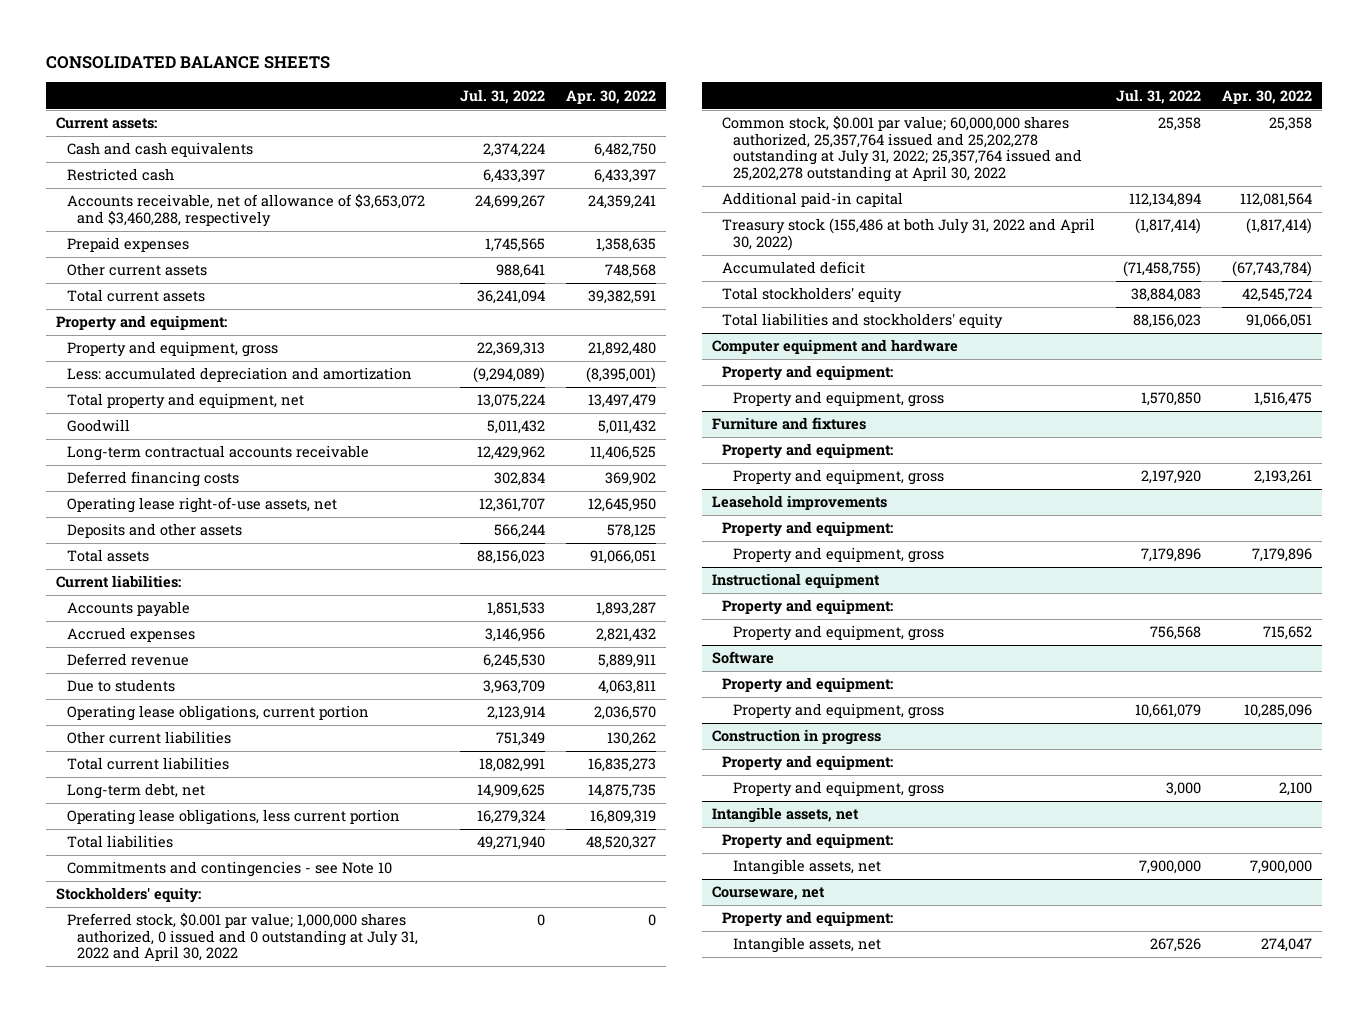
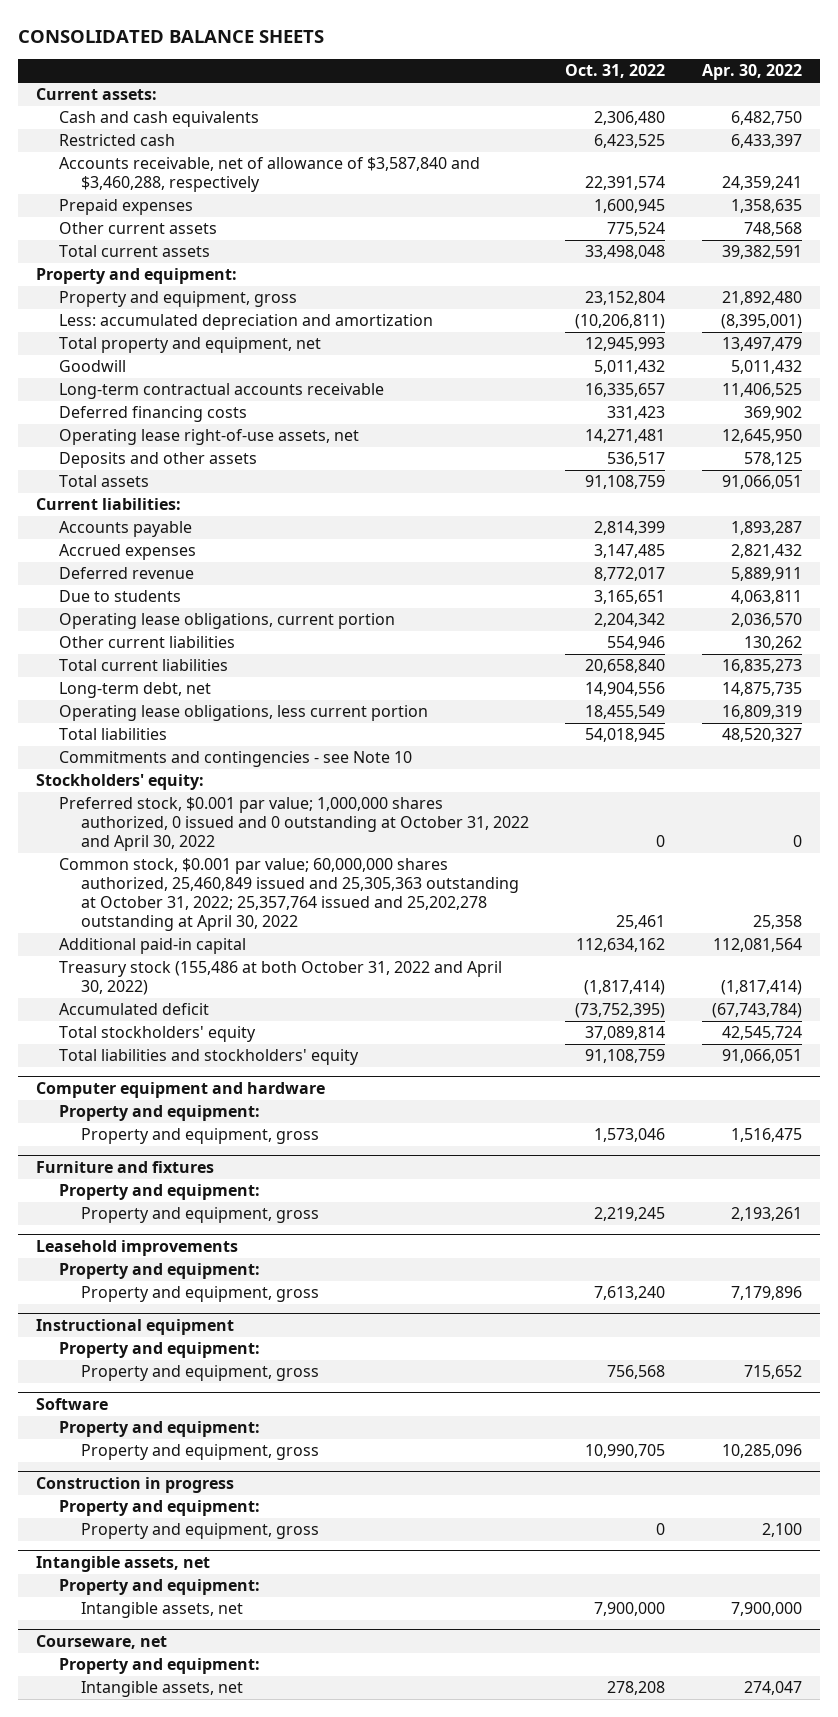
- | Jul. 31, 2022 | Apr. 30, 2022
+ | Oct. 31, 2022 | Apr. 30, 2022
- Accounts receivable, net of allowance of $3,653,072 and $3,460,288, respectively | 24,699,267 | 24,359,241
+ Accounts receivable, net of allowance of $3,587,840 and $3,460,288, respectively | 22,391,574 | 24,359,241
- Preferred stock, $0.001 par value; 1,000,000 shares authorized, 0 issued and 0 outstanding at July 31, 2022 and April 30, 2022 | 0 | 0
- Common stock, $0.001 par value; 60,000,000 shares authorized, 25,357,764 issued and 25,202,278 outstanding at July 31, 2022; 25,357,764 issued and 25,202,278 outstanding at April 30, 2022 | 25,358 | 25,358
+ Preferred stock, $0.001 par value; 1,000,000 shares authorized, 0 issued and 0 outstanding at October 31, 2022 and April 30, 2022 | 0 | 0
+ Common stock, $0.001 par value; 60,000,000 shares authorized, 25,460,849 issued and 25,305,363 outstanding at October 31, 2022; 25,357,764 issued and 25,202,278 outstanding at April 30, 2022 | 25,461 | 25,358
- Treasury stock (155,486 at both July 31, 2022 and April 30, 2022) | (1,817,414) | (1,817,414)
+ Treasury stock (155,486 at both October 31, 2022 and April 30, 2022) | (1,817,414) | (1,817,414)

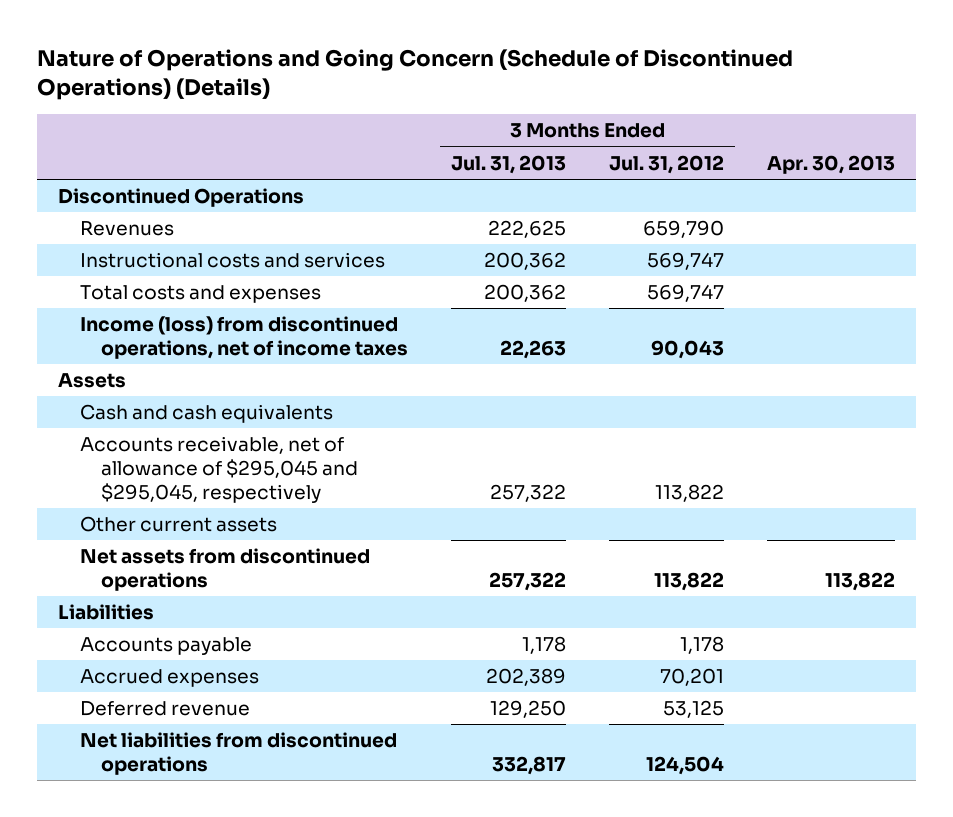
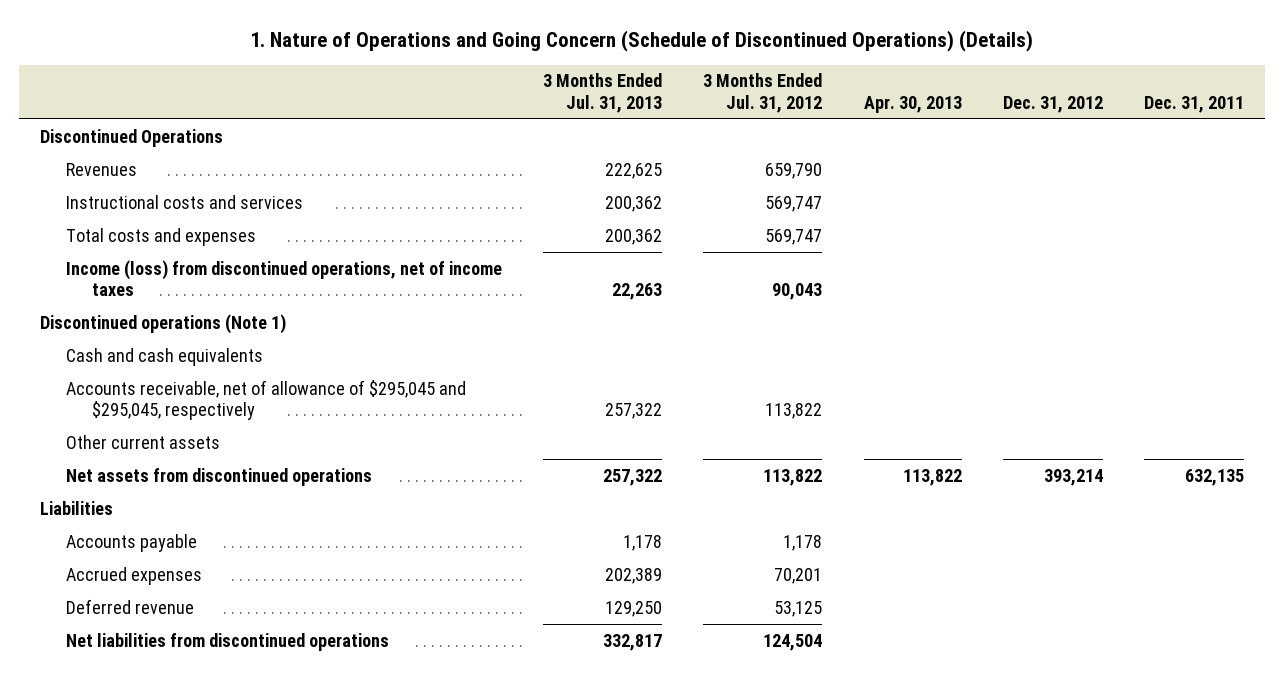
- Nature of Operations and Going Concern (Schedule of Discontinued Operations) (Details)
+ 1. Nature of Operations and Going Concern (Schedule of Discontinued Operations) (Details)
- | 3 Months Ended Jul. 31, 2013 | 3 Months Ended Jul. 31, 2012 | Apr. 30, 2013
+ | 3 Months Ended Jul. 31, 2013 | 3 Months Ended Jul. 31, 2012 | Apr. 30, 2013 | Dec. 31, 2012 | Dec. 31, 2011
- Assets
+ Discontinued operations (Note 1)

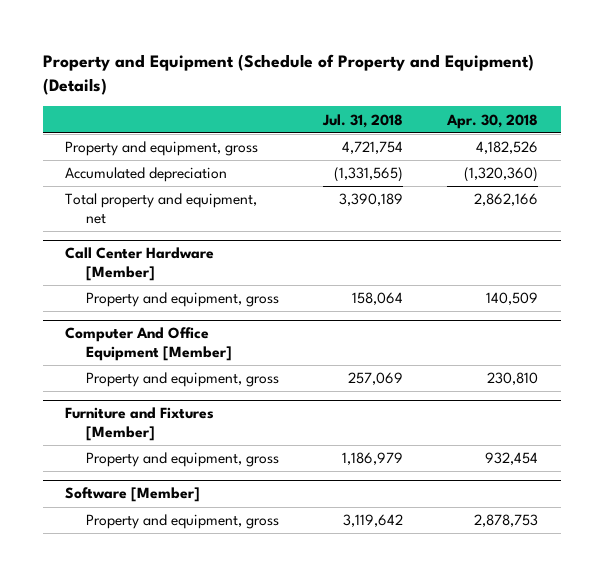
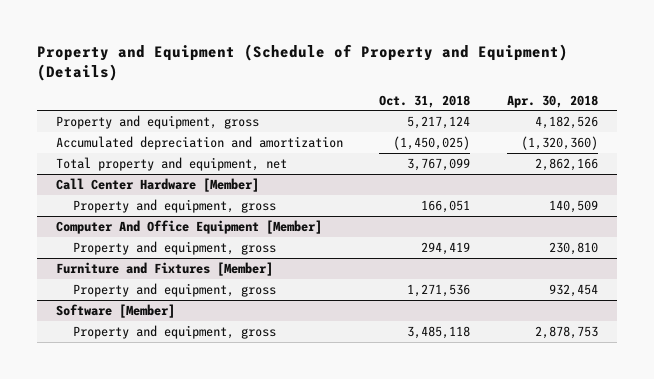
- | Jul. 31, 2018 | Apr. 30, 2018
+ | Oct. 31, 2018 | Apr. 30, 2018
- Accumulated depreciation | (1,331,565) | (1,320,360)
+ Accumulated depreciation and amortization | (1,450,025) | (1,320,360)

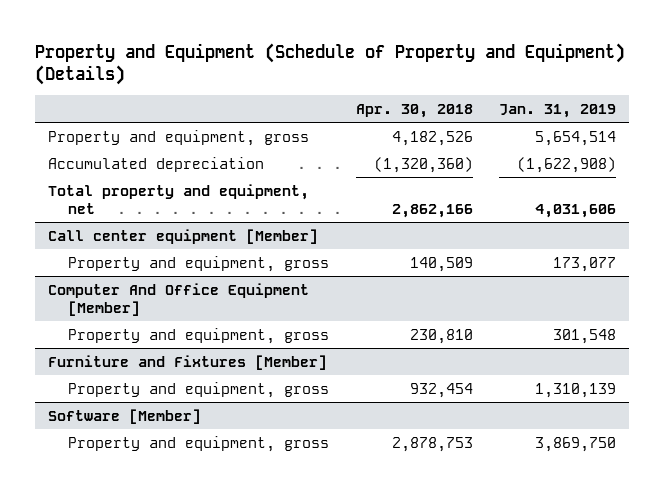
- | Oct. 31, 2018 | Apr. 30, 2018
+ | Apr. 30, 2018 | Jan. 31, 2019
- Accumulated depreciation and amortization | (1,450,025) | (1,320,360)
+ Accumulated depreciation | (1,320,360) | (1,622,908)
- Call Center Hardware [Member]
+ Call center equipment [Member]

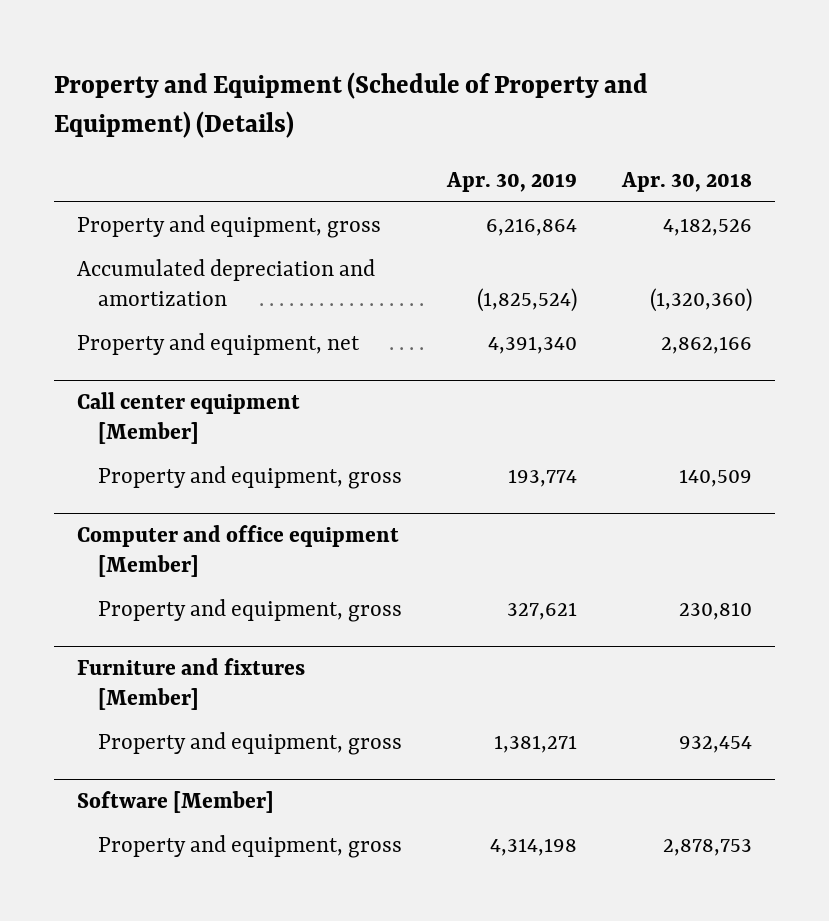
- | Apr. 30, 2018 | Jan. 31, 2019
+ | Apr. 30, 2019 | Apr. 30, 2018
- Accumulated depreciation | (1,320,360) | (1,622,908)
- Total property and equipment, net | 2,862,166 | 4,031,606
+ Accumulated depreciation and amortization | (1,825,524) | (1,320,360)
+ Property and equipment, net | 4,391,340 | 2,862,166
- Computer And Office Equipment [Member]
+ Computer and office equipment [Member]
- Furniture and Fixtures [Member]
+ Furniture and fixtures [Member]

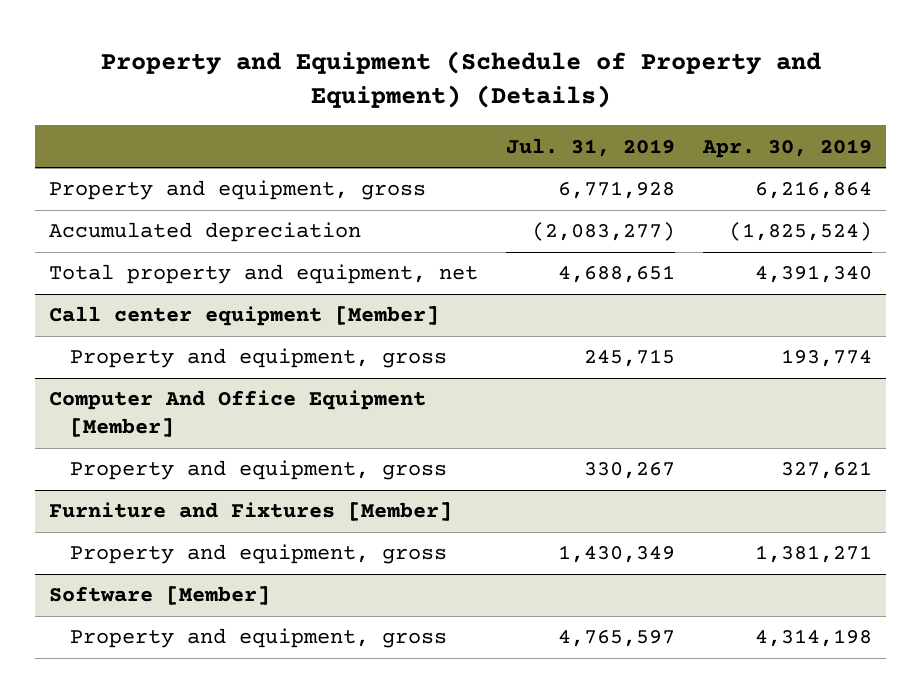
- | Apr. 30, 2019 | Apr. 30, 2018
+ | Jul. 31, 2019 | Apr. 30, 2019
- Accumulated depreciation and amortization | (1,825,524) | (1,320,360)
- Property and equipment, net | 4,391,340 | 2,862,166
+ Accumulated depreciation | (2,083,277) | (1,825,524)
+ Total property and equipment, net | 4,688,651 | 4,391,340
- Computer and office equipment [Member]
+ Computer And Office Equipment [Member]
- Furniture and fixtures [Member]
+ Furniture and Fixtures [Member]

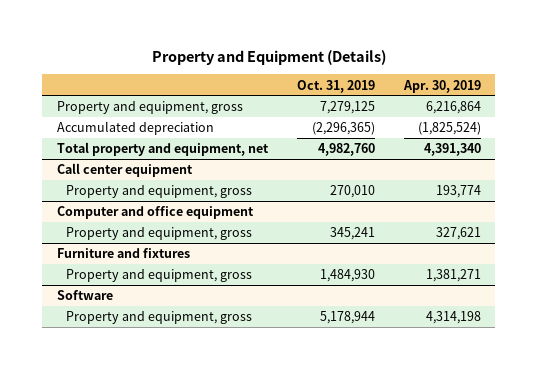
- Property and Equipment (Schedule of Property and Equipment) (Details)
+ Property and Equipment (Details)
- | Jul. 31, 2019 | Apr. 30, 2019
+ | Oct. 31, 2019 | Apr. 30, 2019
- Call center equipment [Member]
+ Call center equipment
- Computer And Office Equipment [Member]
+ Computer and office equipment
- Furniture and Fixtures [Member]
+ Furniture and fixtures
- Software [Member]
+ Software

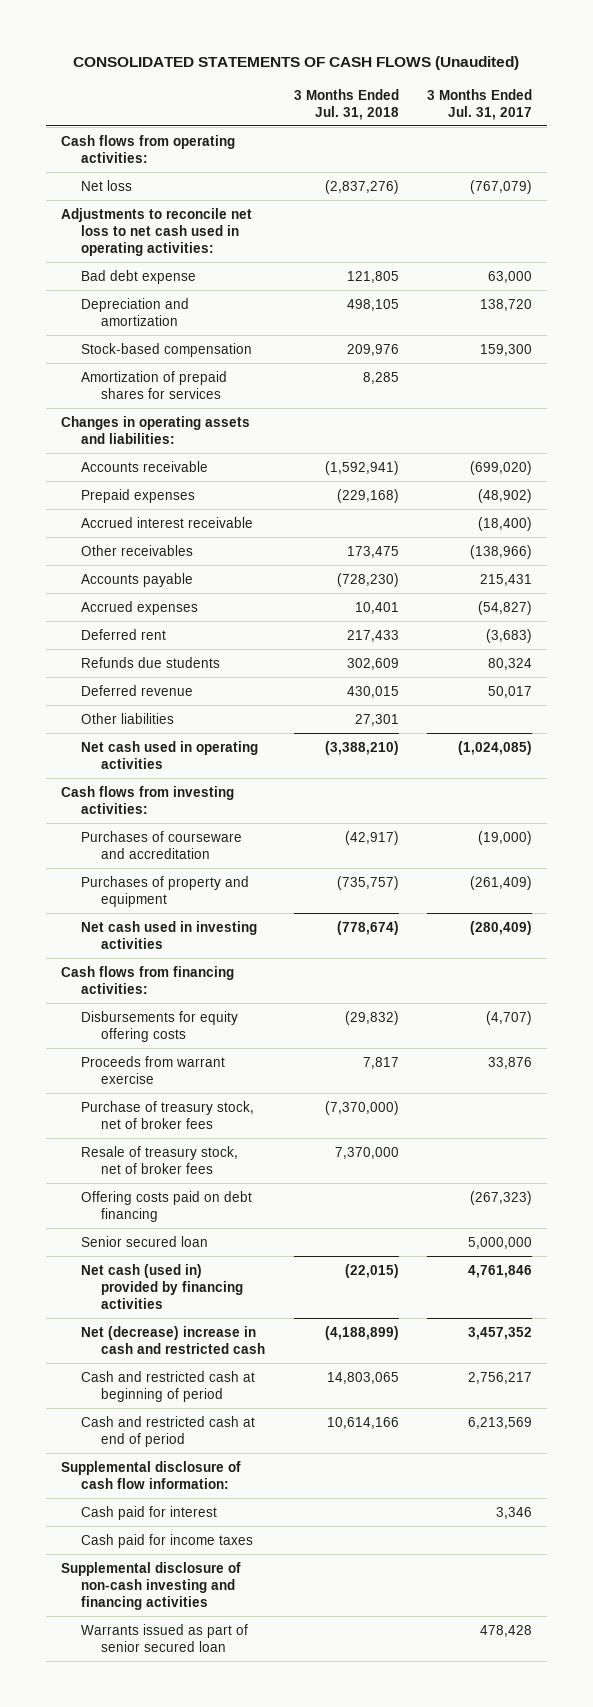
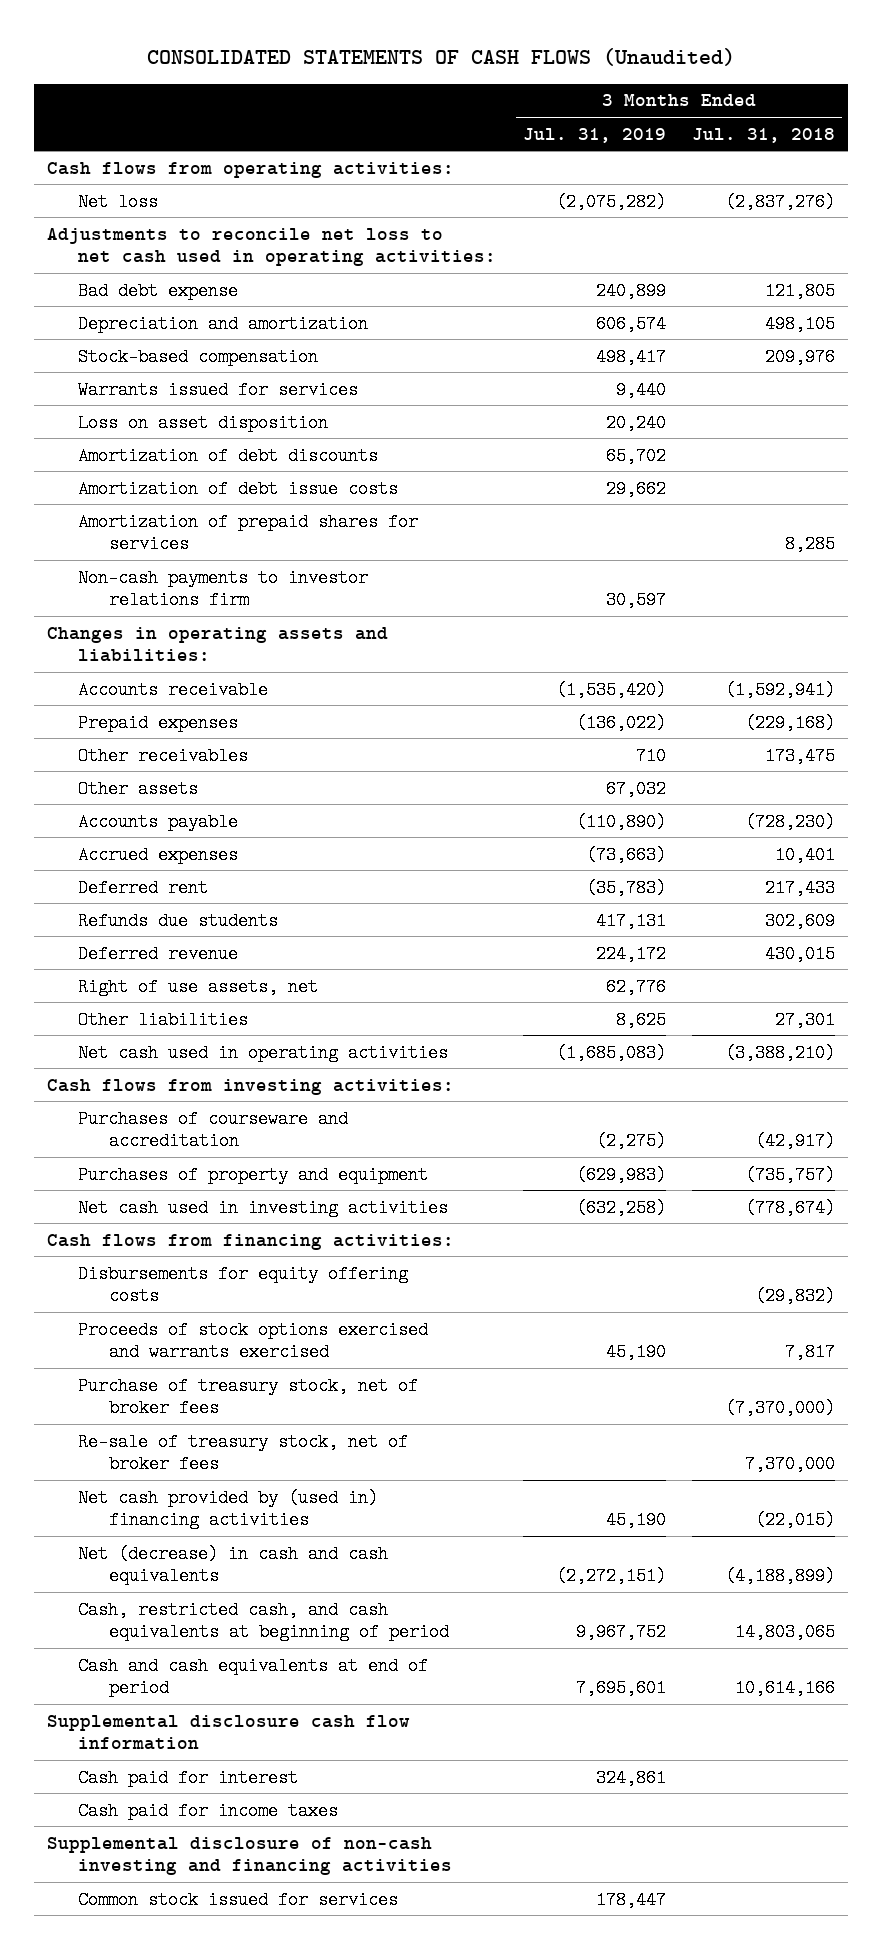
- | 3 Months Ended Jul. 31, 2018 | 3 Months Ended Jul. 31, 2017
+ | 3 Months Ended Jul. 31, 2019 | 3 Months Ended Jul. 31, 2018
+ Warrants issued for services | 9,440 |
+ Loss on asset disposition | 20,240 |
+ Amortization of debt discounts | 65,702 |
+ Amortization of debt issue costs | 29,662 |
+ Non-cash payments to investor relations firm | 30,597 |
- Accrued interest receivable | | (18,400)
+ Other assets | 67,032 |
+ Right of use assets, net | 62,776 |
- Proceeds from warrant exercise | 7,817 | 33,876
+ Proceeds of stock options exercised and warrants exercised | 45,190 | 7,817
- Resale of treasury stock, net of broker fees | 7,370,000 |
- Offering costs paid on debt financing | | (267,323)
- Senior secured loan | | 5,000,000
- Net cash (used in) provided by financing activities | (22,015) | 4,761,846
- Net (decrease) increase in cash and restricted cash | (4,188,899) | 3,457,352
- Cash and restricted cash at beginning of period | 14,803,065 | 2,756,217
- Cash and restricted cash at end of period | 10,614,166 | 6,213,569
- Supplemental disclosure of cash flow information:
+ Re-sale of treasury stock, net of broker fees | | 7,370,000
+ Net cash provided by (used in) financing activities | 45,190 | (22,015)
+ Net (decrease) in cash and cash equivalents | (2,272,151) | (4,188,899)
+ Cash, restricted cash, and cash equivalents at beginning of period | 9,967,752 | 14,803,065
+ Cash and cash equivalents at end of period | 7,695,601 | 10,614,166
+ Supplemental disclosure cash flow information
- Warrants issued as part of senior secured loan | | 478,428
+ Common stock issued for services | 178,447 |

